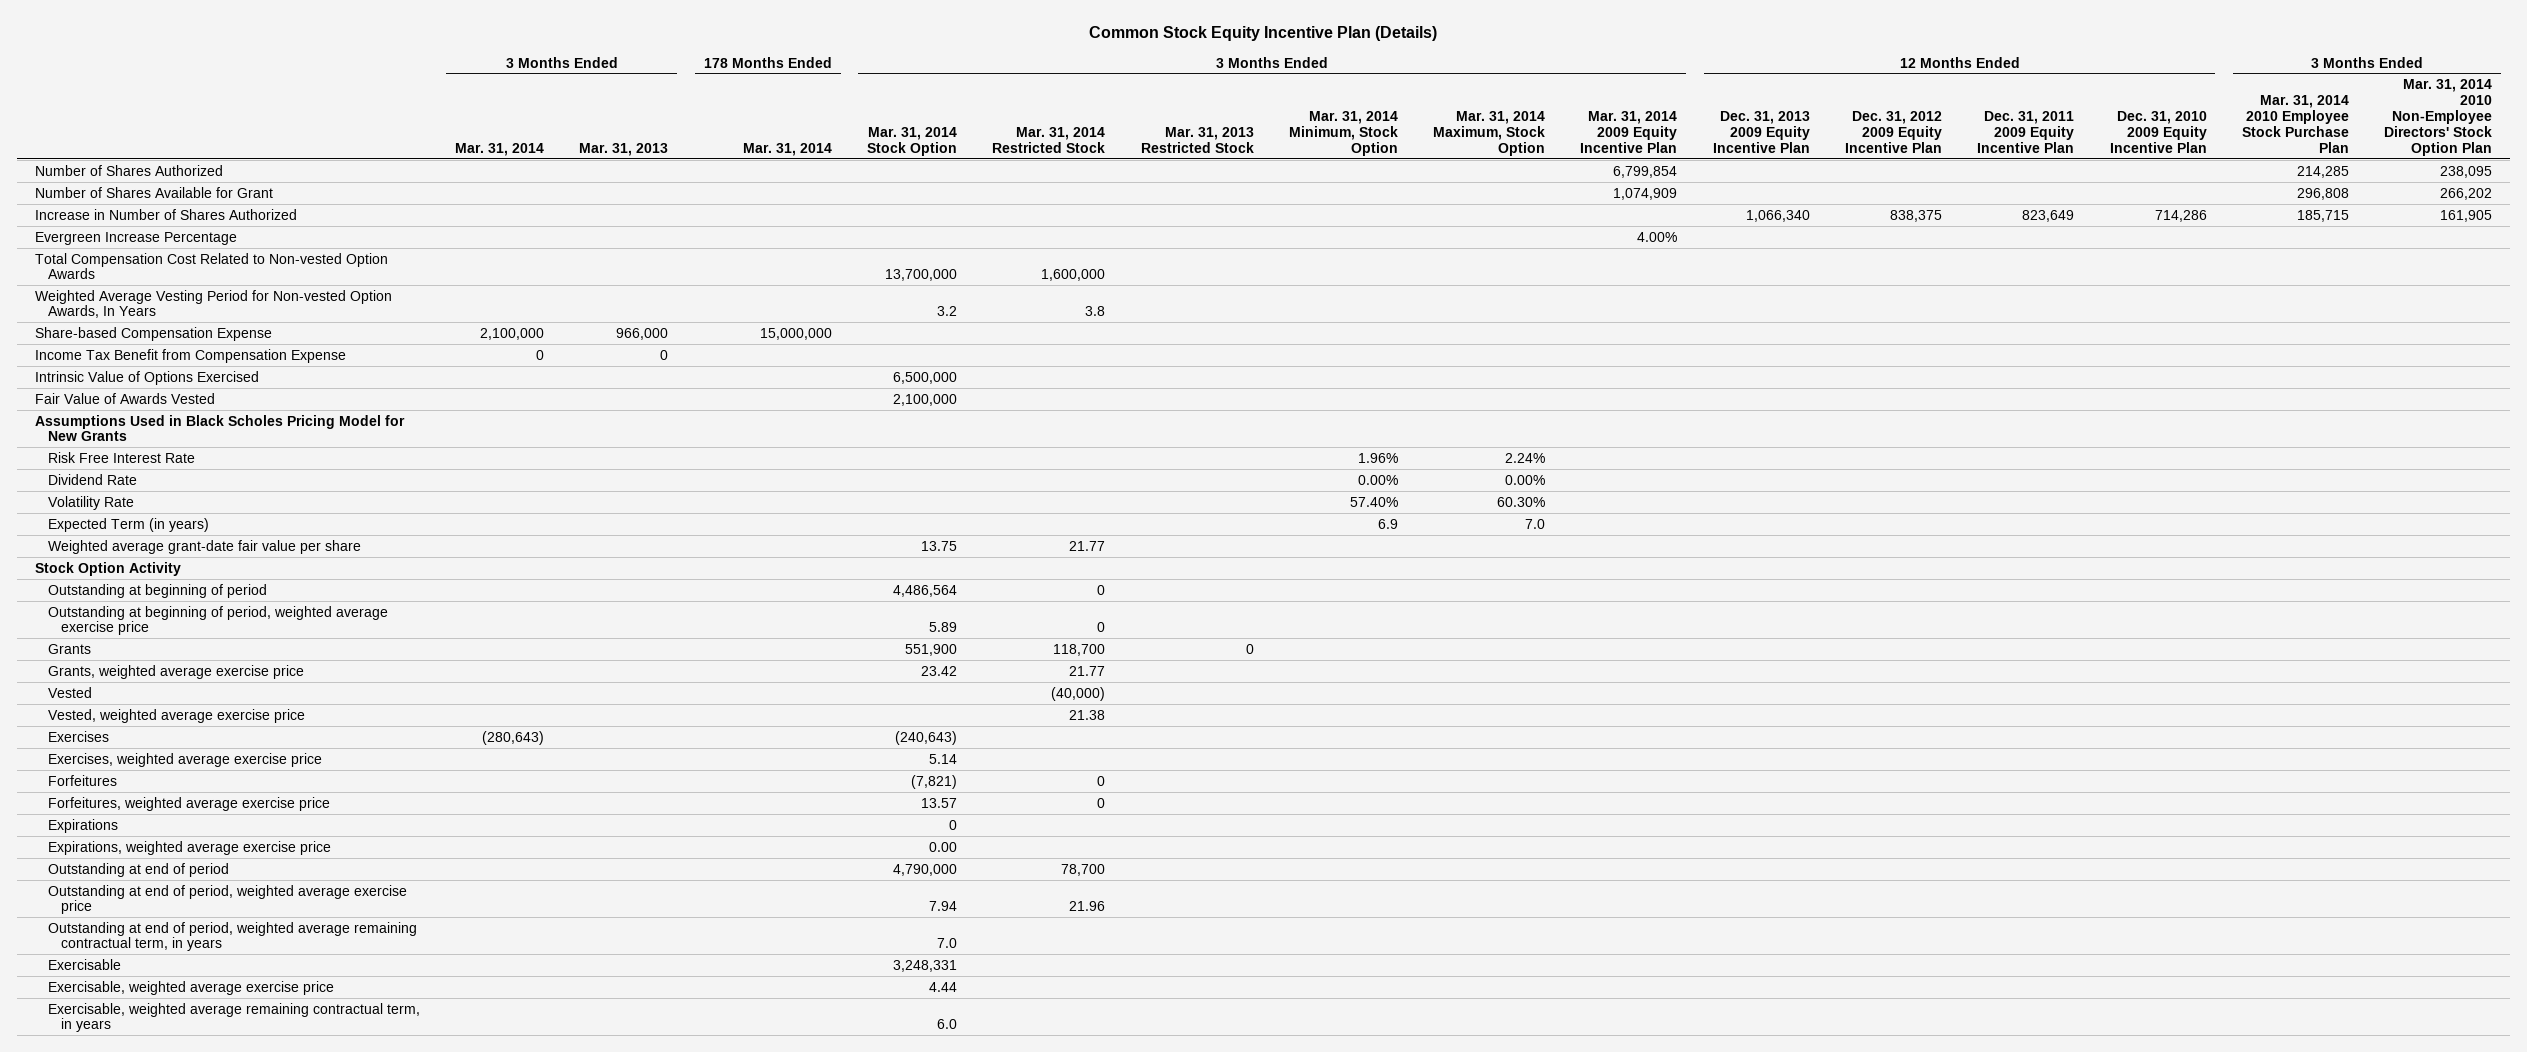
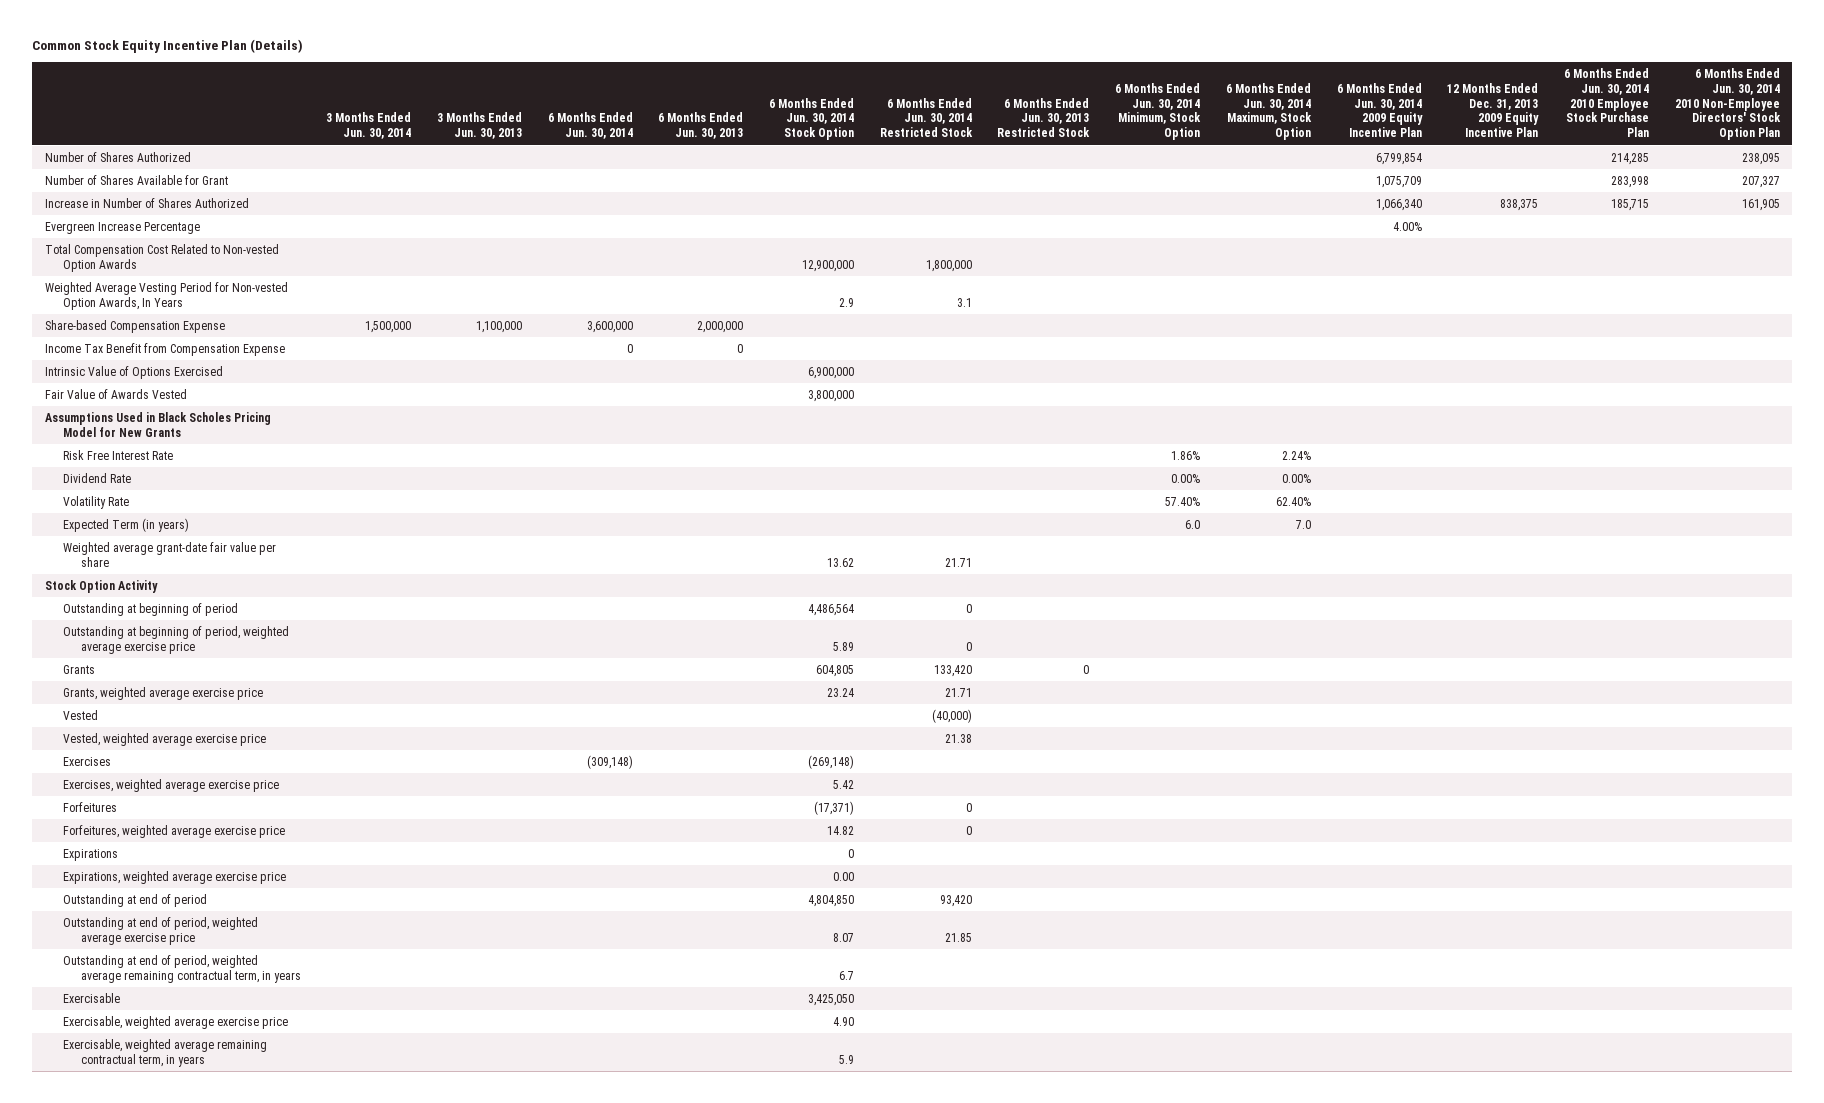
- | 3 Months Ended Mar. 31, 2014 | 3 Months Ended Mar. 31, 2013 | 178 Months Ended Mar. 31, 2014 | 3 Months Ended Mar. 31, 2014 Stock Option | 3 Months Ended Mar. 31, 2014 Restricted Stock | 3 Months Ended Mar. 31, 2013 Restricted Stock | 3 Months Ended Mar. 31, 2014 Minimum, Stock Option | 3 Months Ended Mar. 31, 2014 Maximum, Stock Option | 3 Months Ended Mar. 31, 2014 2009 Equity Incentive Plan | 12 Months Ended Dec. 31, 2013 2009 Equity Incentive Plan | 12 Months Ended Dec. 31, 2012 2009 Equity Incentive Plan | 12 Months Ended Dec. 31, 2011 2009 Equity Incentive Plan | 12 Months Ended Dec. 31, 2010 2009 Equity Incentive Plan | 3 Months Ended Mar. 31, 2014 2010 Employee Stock Purchase Plan | 3 Months Ended Mar. 31, 2014 2010 Non-Employee Directors' Stock Option Plan
+ | 3 Months Ended Jun. 30, 2014 | 3 Months Ended Jun. 30, 2013 | 6 Months Ended Jun. 30, 2014 | 6 Months Ended Jun. 30, 2013 | 6 Months Ended Jun. 30, 2014 Stock Option | 6 Months Ended Jun. 30, 2014 Restricted Stock | 6 Months Ended Jun. 30, 2013 Restricted Stock | 6 Months Ended Jun. 30, 2014 Minimum, Stock Option | 6 Months Ended Jun. 30, 2014 Maximum, Stock Option | 6 Months Ended Jun. 30, 2014 2009 Equity Incentive Plan | 12 Months Ended Dec. 31, 2013 2009 Equity Incentive Plan | 6 Months Ended Jun. 30, 2014 2010 Employee Stock Purchase Plan | 6 Months Ended Jun. 30, 2014 2010 Non-Employee Directors' Stock Option Plan
- Increase in Number of Shares Authorized | | | | | | | | | | 1,066,340 | 838,375 | 823,649 | 714,286 | 185,715 | 161,905
+ Increase in Number of Shares Authorized | | | | | | | | | | 1,066,340 | 838,375 | 185,715 | 161,905

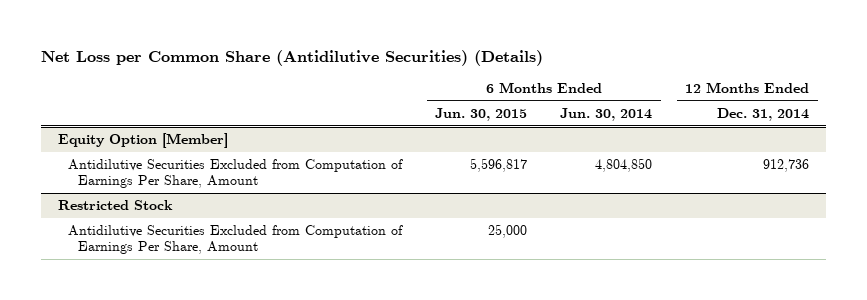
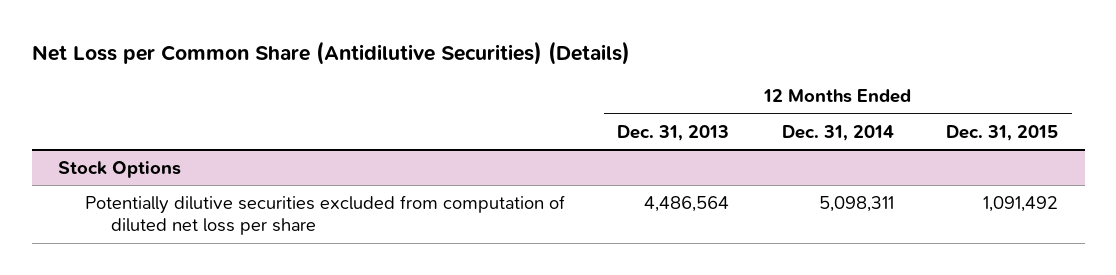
- | 6 Months Ended Jun. 30, 2015 | 6 Months Ended Jun. 30, 2014 | 12 Months Ended Dec. 31, 2014
+ | 12 Months Ended Dec. 31, 2013 | 12 Months Ended Dec. 31, 2014 | 12 Months Ended Dec. 31, 2015
- Equity Option [Member]
- Antidilutive Securities Excluded from Computation of Earnings Per Share, Amount | 5,596,817 | 4,804,850 | 912,736
- Restricted Stock
- Antidilutive Securities Excluded from Computation of Earnings Per Share, Amount | 25,000 | |
+ Stock Options
+ Potentially dilutive securities excluded from computation of diluted net loss per share | 4,486,564 | 5,098,311 | 1,091,492

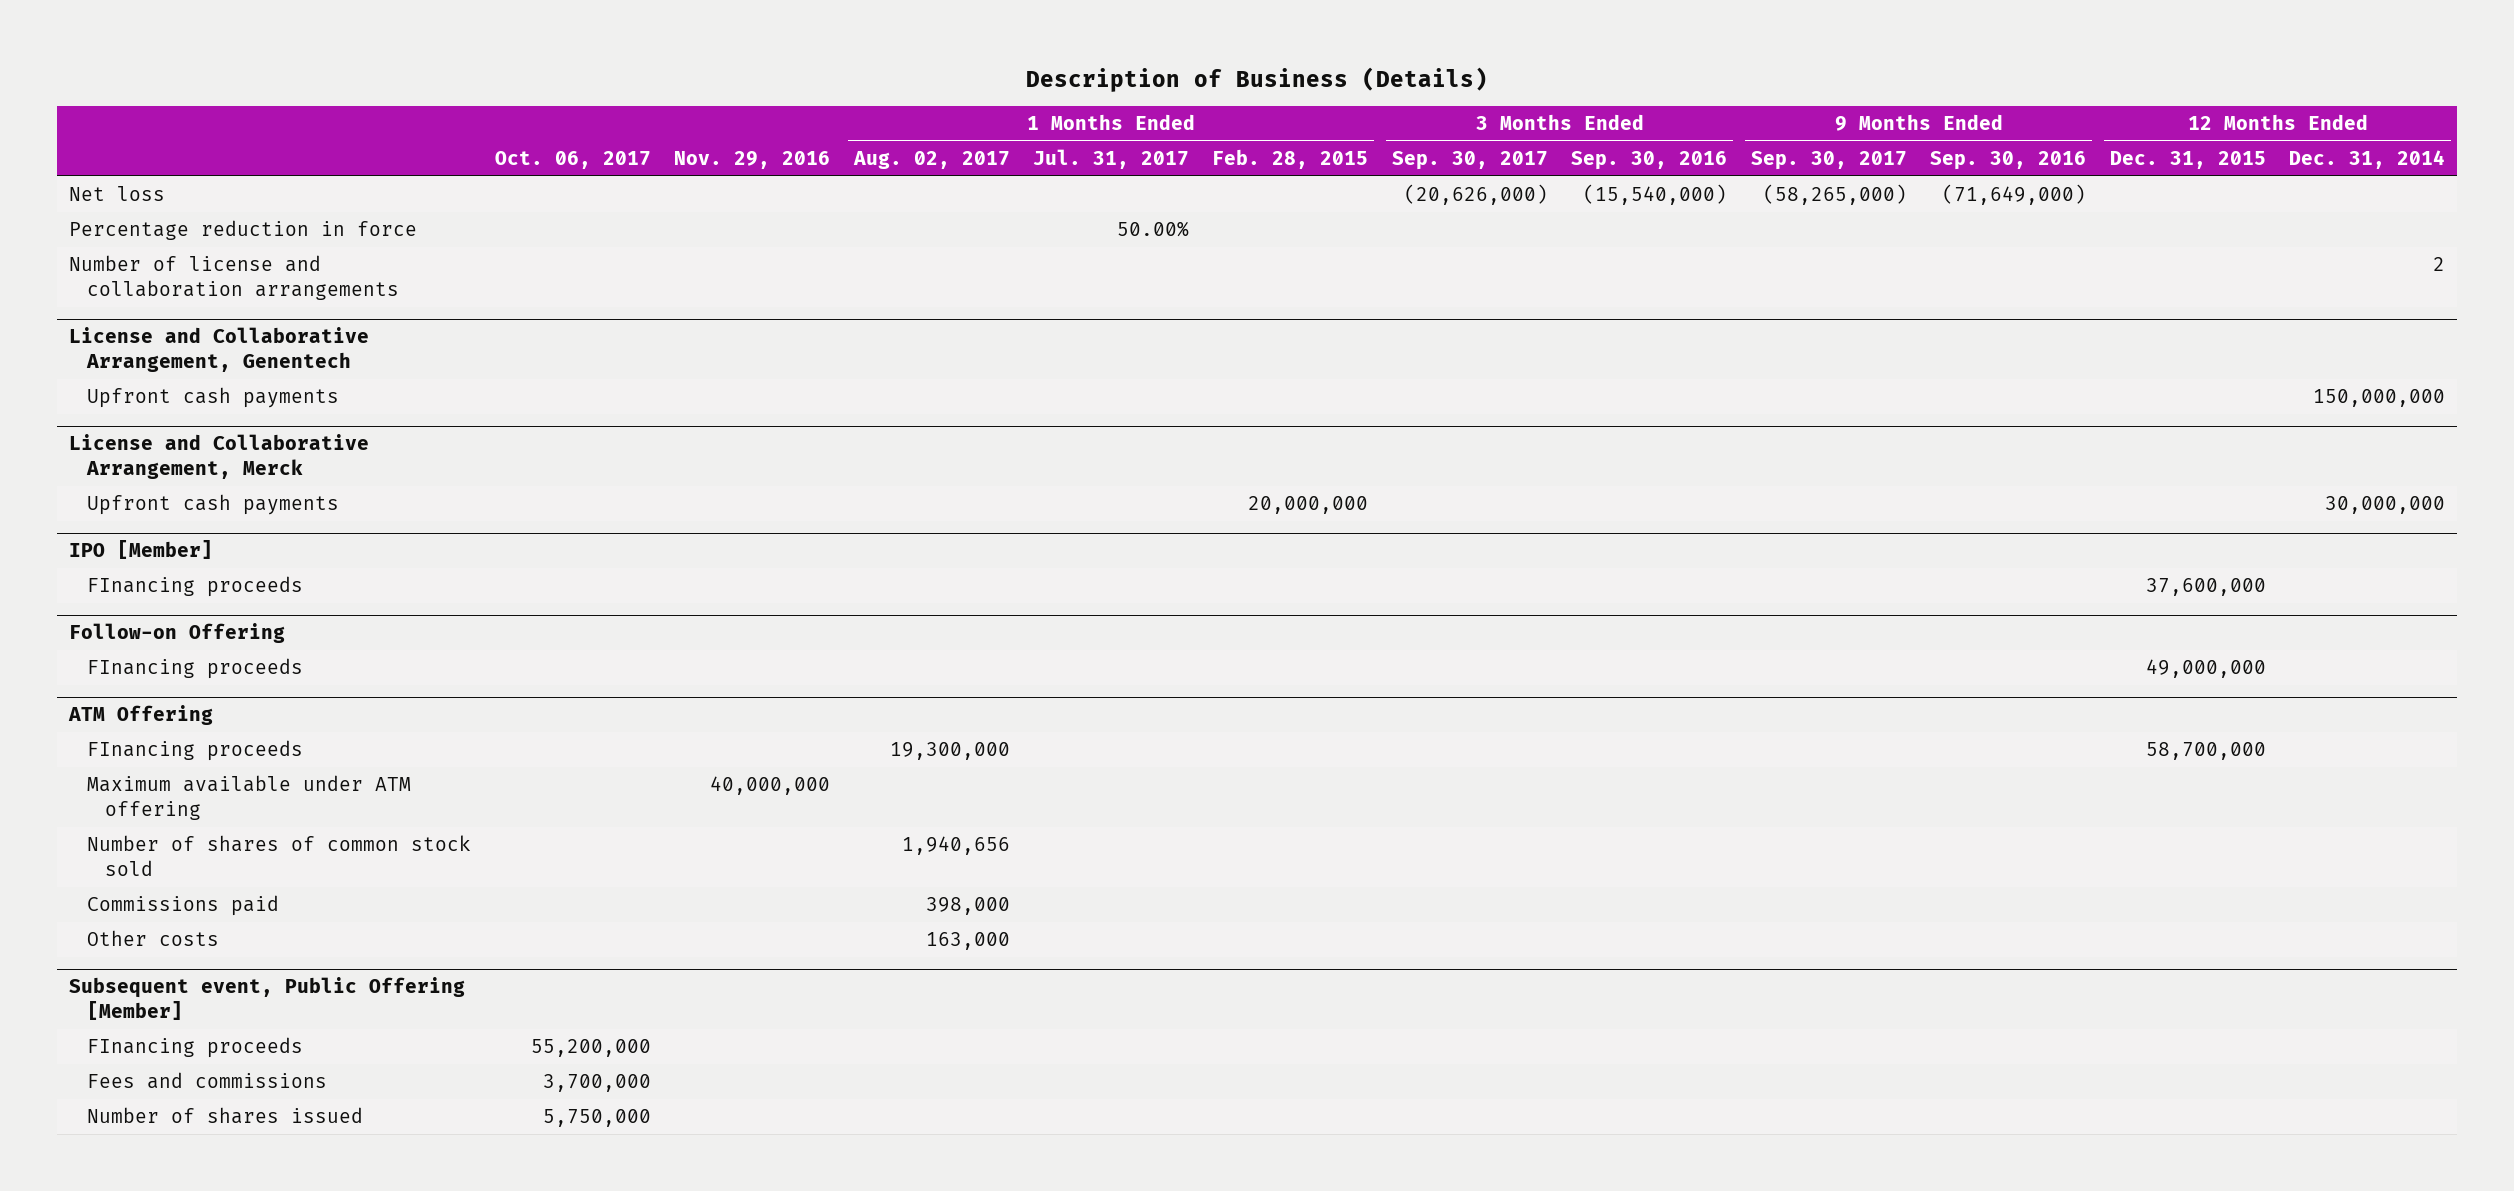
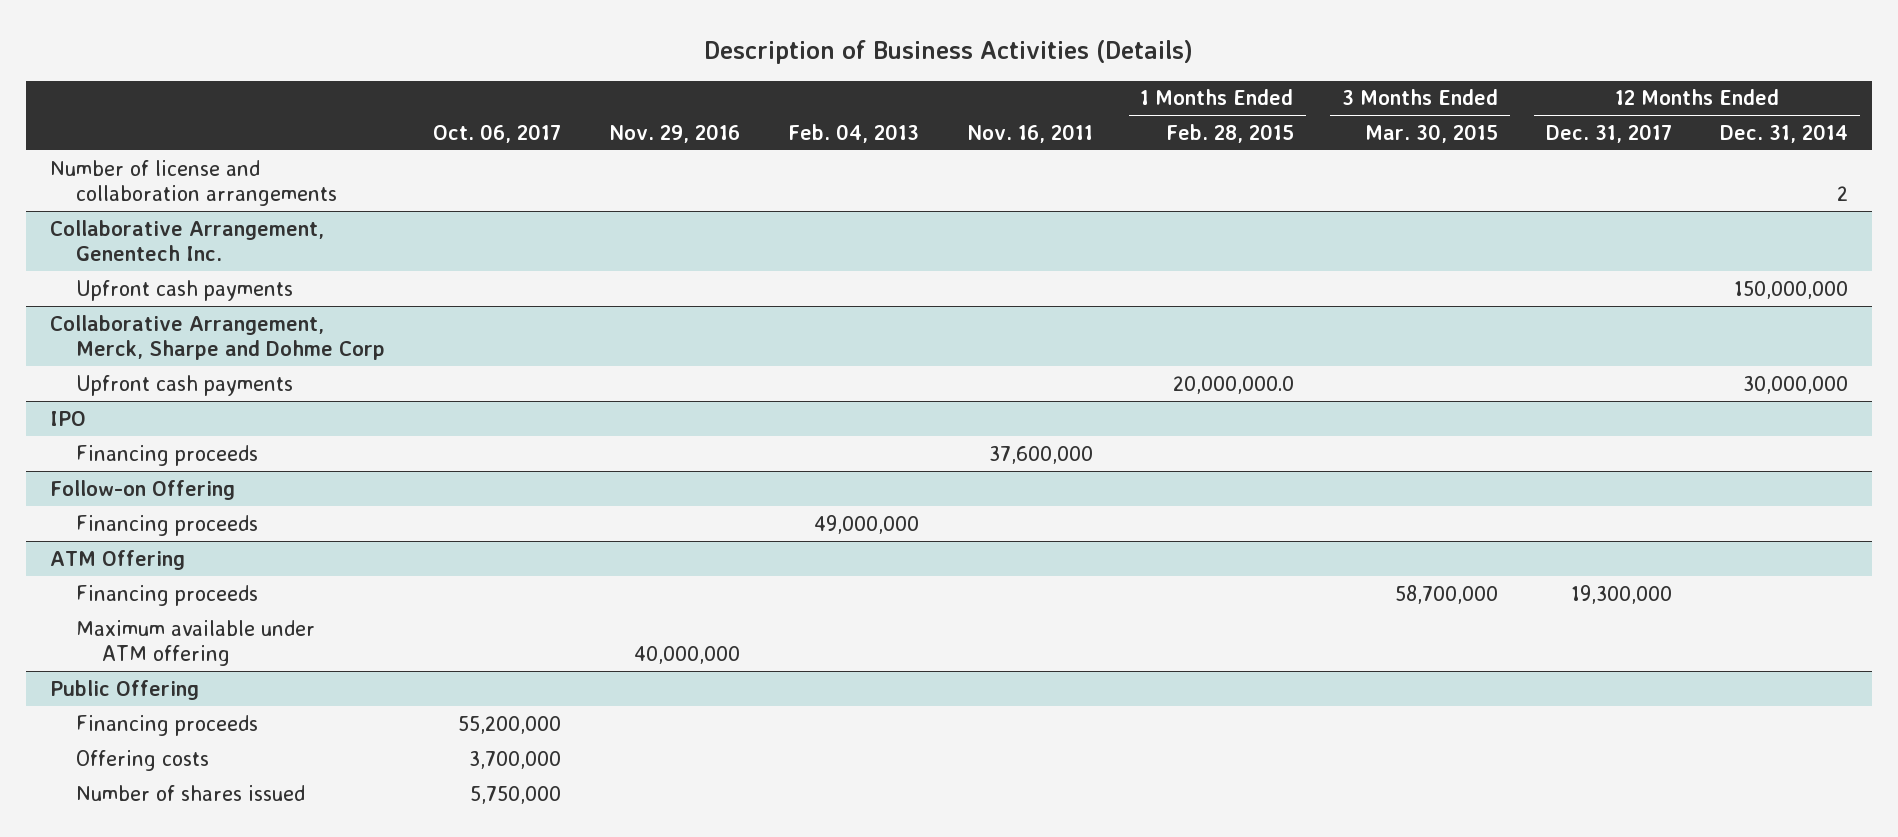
- Description of Business (Details)
+ Description of Business Activities (Details)
- | Oct. 06, 2017 | Nov. 29, 2016 | 1 Months Ended Aug. 02, 2017 | 1 Months Ended Jul. 31, 2017 | 1 Months Ended Feb. 28, 2015 | 3 Months Ended Sep. 30, 2017 | 3 Months Ended Sep. 30, 2016 | 9 Months Ended Sep. 30, 2017 | 9 Months Ended Sep. 30, 2016 | 12 Months Ended Dec. 31, 2015 | 12 Months Ended Dec. 31, 2014
+ | Oct. 06, 2017 | Nov. 29, 2016 | Feb. 04, 2013 | Nov. 16, 2011 | 1 Months Ended Feb. 28, 2015 | 3 Months Ended Mar. 30, 2015 | 12 Months Ended Dec. 31, 2017 | 12 Months Ended Dec. 31, 2014
- Net loss | | | | | | (20,626,000) | (15,540,000) | (58,265,000) | (71,649,000) | |
- Percentage reduction in force | | | | 50.00% | | | | | | |
- License and Collaborative Arrangement, Genentech
+ Collaborative Arrangement, Genentech Inc.
- License and Collaborative Arrangement, Merck
- Upfront cash payments | | | | | 20,000,000 | | | | | | 30,000,000
- IPO [Member]
- FInancing proceeds | | | | | | | | | | 37,600,000 |
+ Collaborative Arrangement, Merck, Sharpe and Dohme Corp
+ Upfront cash payments | | | | | 20,000,000.0 | | | 30,000,000
+ IPO
+ Financing proceeds | | | | 37,600,000 | | | |
@ Follow-on Offering
- FInancing proceeds | | | | | | | | | | 49,000,000 |
+ Financing proceeds | | | 49,000,000 | | | | |
@ ATM Offering
- FInancing proceeds | | | 19,300,000 | | | | | | | 58,700,000 |
+ Financing proceeds | | | | | | 58,700,000 | 19,300,000 |
- Number of shares of common stock sold | | | 1,940,656 | | | | | | | |
- Commissions paid | | | 398,000 | | | | | | | |
- Other costs | | | 163,000 | | | | | | | |
- Subsequent event, Public Offering [Member]
- FInancing proceeds | 55,200,000 | | | | | | | | | |
- Fees and commissions | 3,700,000 | | | | | | | | | |
+ Public Offering
+ Financing proceeds | 55,200,000 | | | | | | |
+ Offering costs | 3,700,000 | | | | | | |

